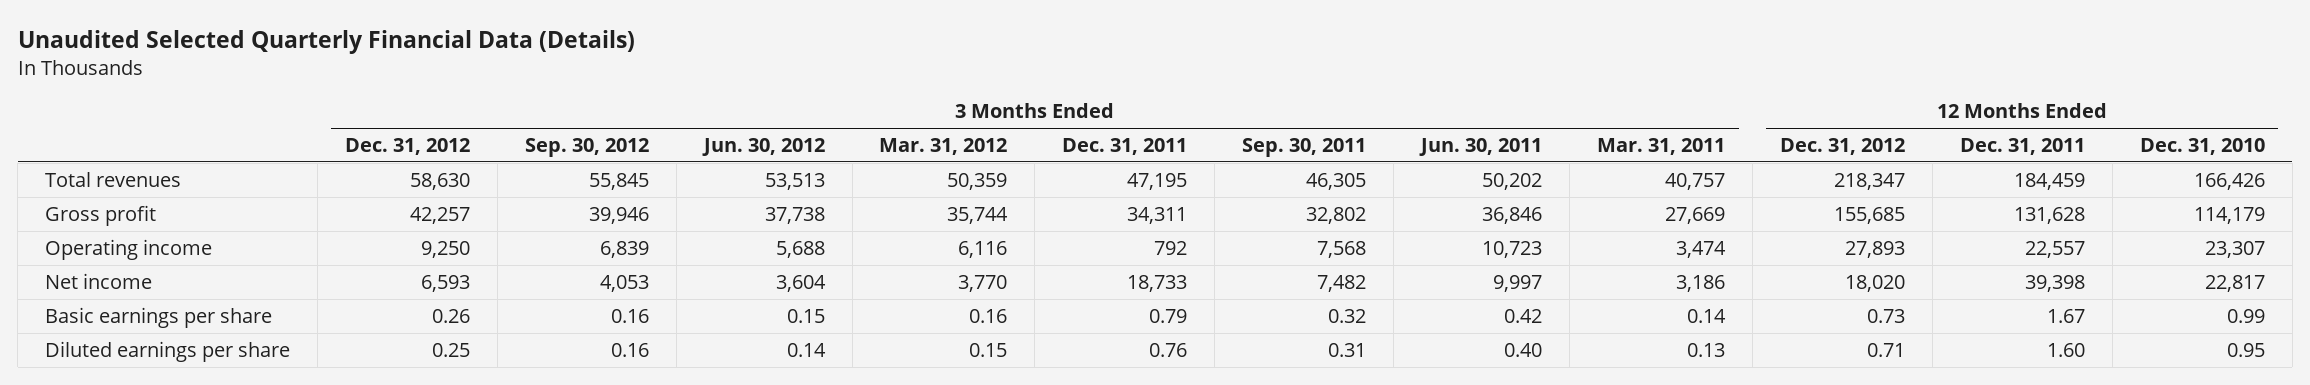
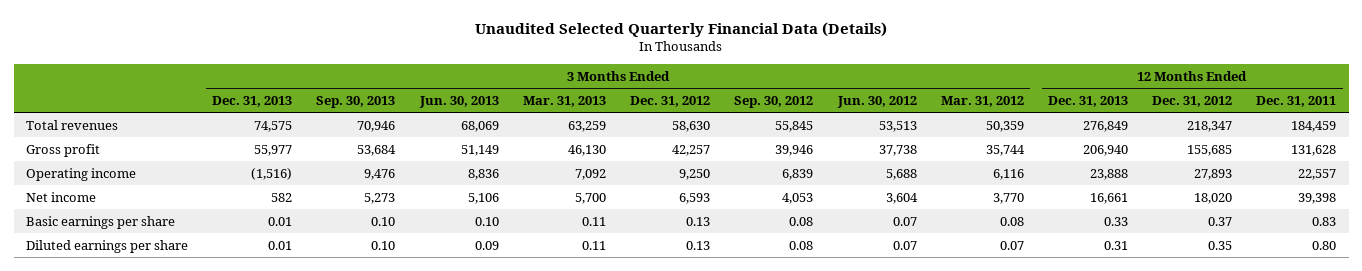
- | 3 Months Ended Dec. 31, 2012 | 3 Months Ended Sep. 30, 2012 | 3 Months Ended Jun. 30, 2012 | 3 Months Ended Mar. 31, 2012 | 3 Months Ended Dec. 31, 2011 | 3 Months Ended Sep. 30, 2011 | 3 Months Ended Jun. 30, 2011 | 3 Months Ended Mar. 31, 2011 | 12 Months Ended Dec. 31, 2012 | 12 Months Ended Dec. 31, 2011 | 12 Months Ended Dec. 31, 2010
+ | 3 Months Ended Dec. 31, 2013 | 3 Months Ended Sep. 30, 2013 | 3 Months Ended Jun. 30, 2013 | 3 Months Ended Mar. 31, 2013 | 3 Months Ended Dec. 31, 2012 | 3 Months Ended Sep. 30, 2012 | 3 Months Ended Jun. 30, 2012 | 3 Months Ended Mar. 31, 2012 | 12 Months Ended Dec. 31, 2013 | 12 Months Ended Dec. 31, 2012 | 12 Months Ended Dec. 31, 2011
- Basic earnings per share | 0.26 | 0.16 | 0.15 | 0.16 | 0.79 | 0.32 | 0.42 | 0.14 | 0.73 | 1.67 | 0.99
- Diluted earnings per share | 0.25 | 0.16 | 0.14 | 0.15 | 0.76 | 0.31 | 0.40 | 0.13 | 0.71 | 1.60 | 0.95
+ Basic earnings per share | 0.01 | 0.10 | 0.10 | 0.11 | 0.13 | 0.08 | 0.07 | 0.08 | 0.33 | 0.37 | 0.83
+ Diluted earnings per share | 0.01 | 0.10 | 0.09 | 0.11 | 0.13 | 0.08 | 0.07 | 0.07 | 0.31 | 0.35 | 0.80

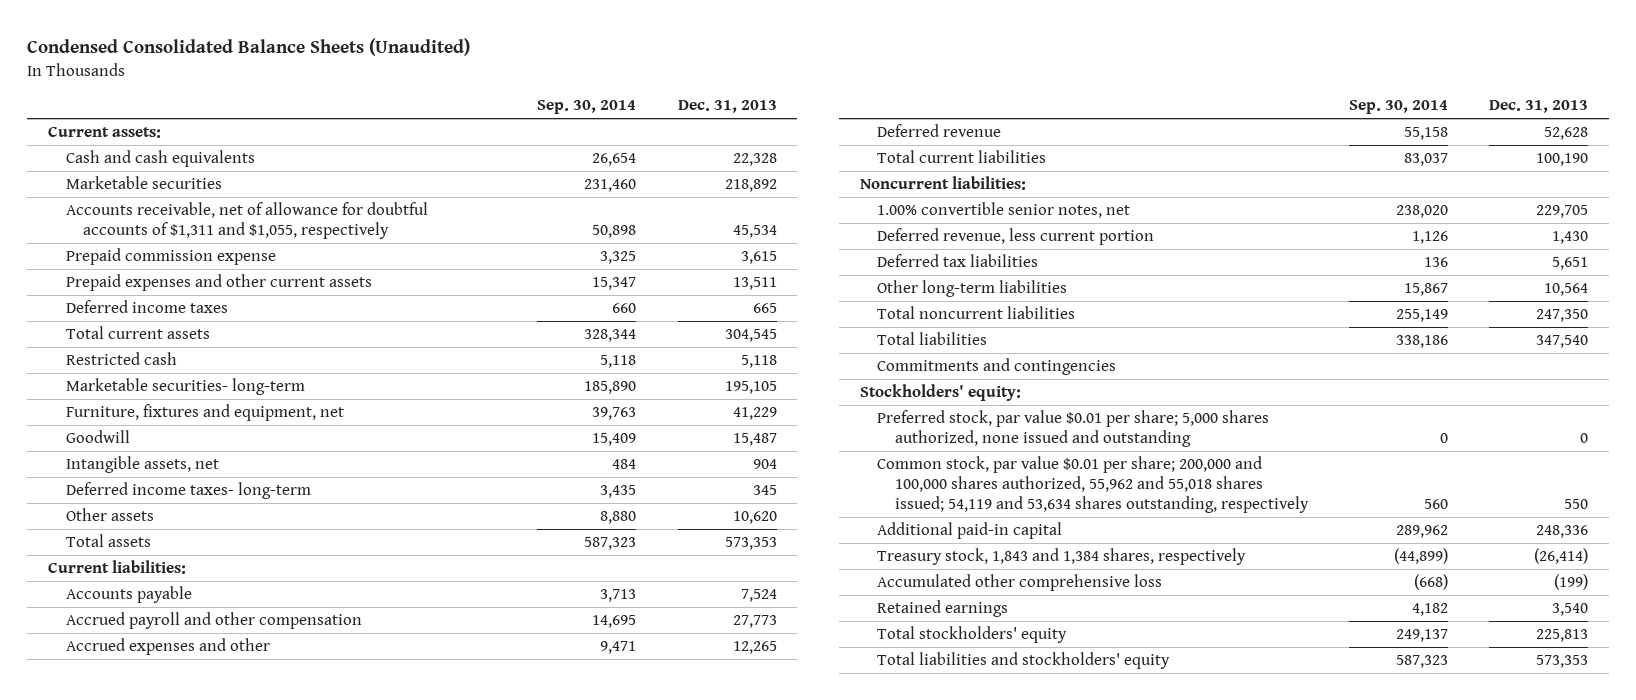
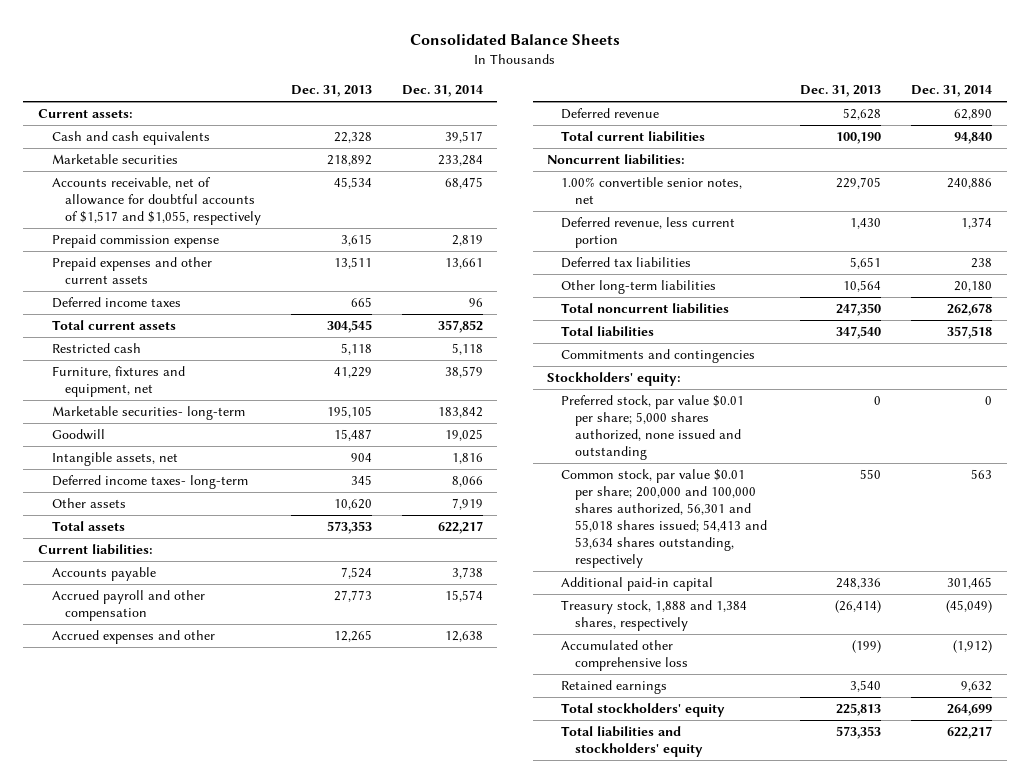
- Condensed Consolidated Balance Sheets (Unaudited)
+ Consolidated Balance Sheets
- | Sep. 30, 2014 | Dec. 31, 2013
+ | Dec. 31, 2013 | Dec. 31, 2014
- Accounts receivable, net of allowance for doubtful accounts of $1,311 and $1,055, respectively | 50,898 | 45,534
+ Accounts receivable, net of allowance for doubtful accounts of $1,517 and $1,055, respectively | 45,534 | 68,475
moved down: Marketable securities- long-term | 195,105 | 183,842
- Common stock, par value $0.01 per share; 200,000 and 100,000 shares authorized, 55,962 and 55,018 shares issued; 54,119 and 53,634 shares outstanding, respectively | 560 | 550
+ Common stock, par value $0.01 per share; 200,000 and 100,000 shares authorized, 56,301 and 55,018 shares issued; 54,413 and 53,634 shares outstanding, respectively | 550 | 563
- Treasury stock, 1,843 and 1,384 shares, respectively | (44,899) | (26,414)
+ Treasury stock, 1,888 and 1,384 shares, respectively | (26,414) | (45,049)

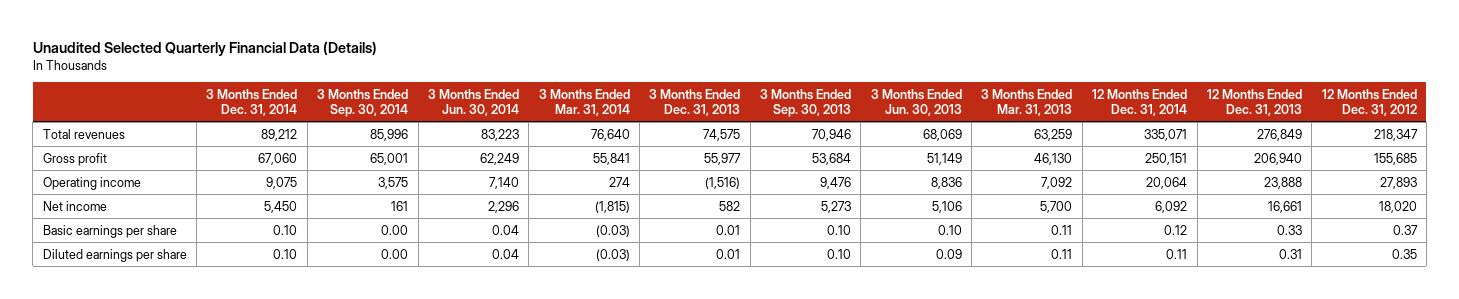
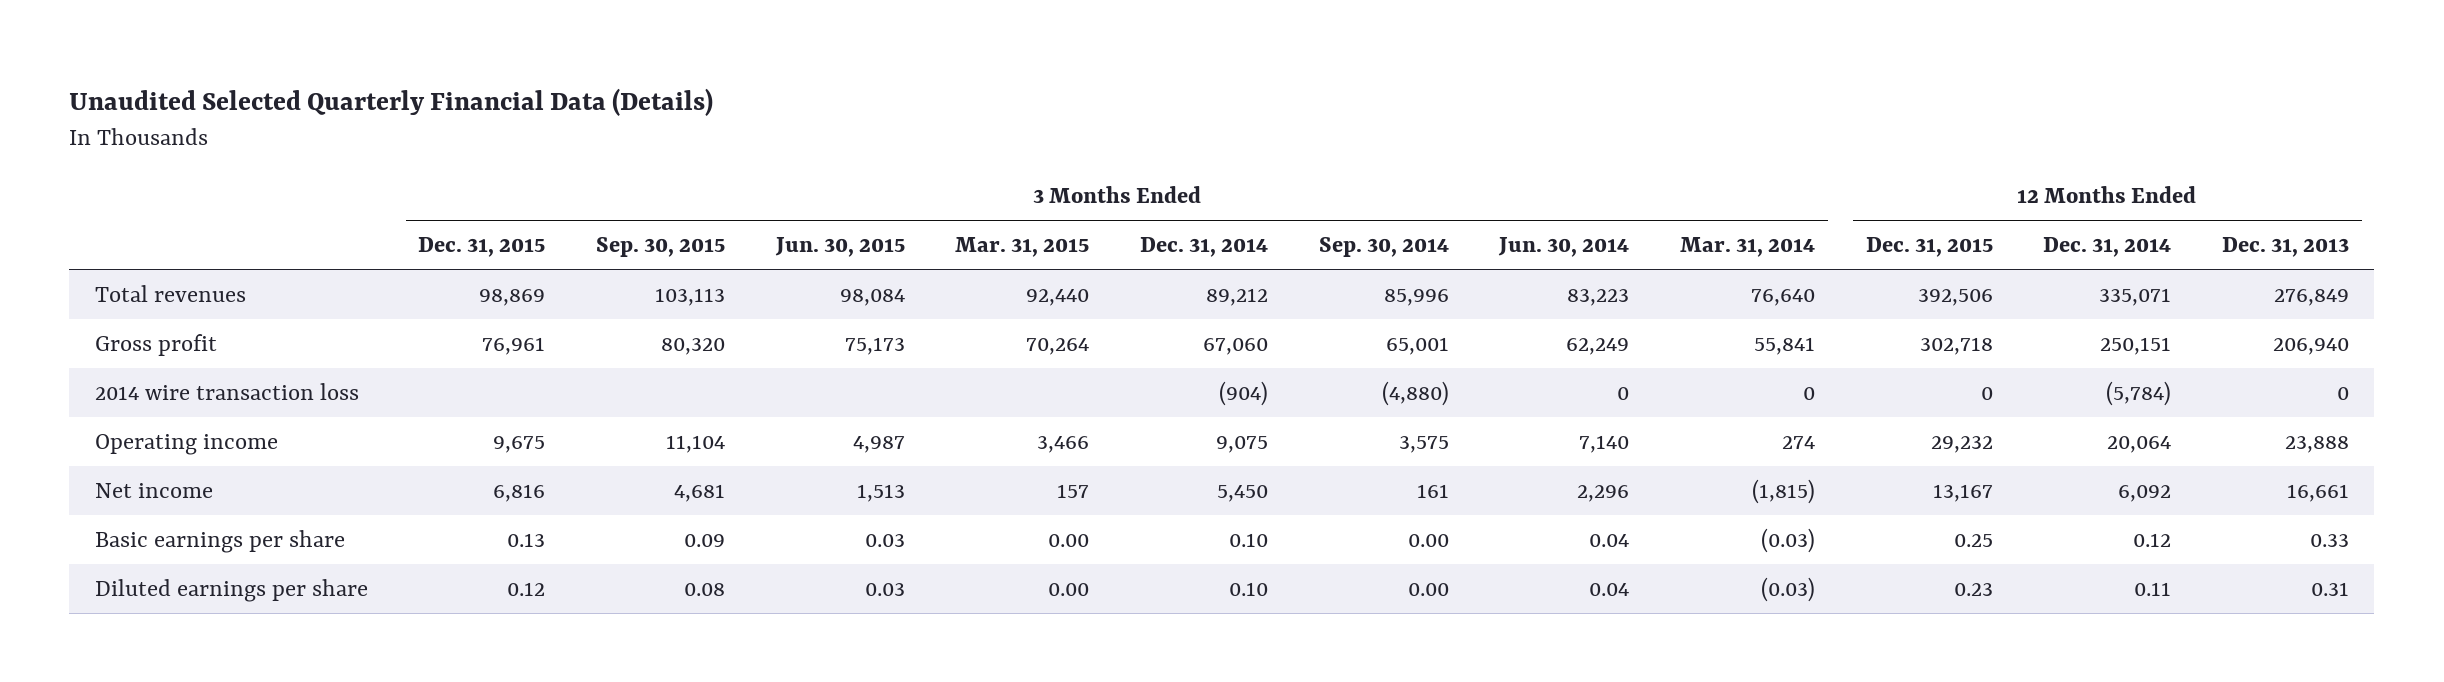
- | 3 Months Ended Dec. 31, 2014 | 3 Months Ended Sep. 30, 2014 | 3 Months Ended Jun. 30, 2014 | 3 Months Ended Mar. 31, 2014 | 3 Months Ended Dec. 31, 2013 | 3 Months Ended Sep. 30, 2013 | 3 Months Ended Jun. 30, 2013 | 3 Months Ended Mar. 31, 2013 | 12 Months Ended Dec. 31, 2014 | 12 Months Ended Dec. 31, 2013 | 12 Months Ended Dec. 31, 2012
+ | 3 Months Ended Dec. 31, 2015 | 3 Months Ended Sep. 30, 2015 | 3 Months Ended Jun. 30, 2015 | 3 Months Ended Mar. 31, 2015 | 3 Months Ended Dec. 31, 2014 | 3 Months Ended Sep. 30, 2014 | 3 Months Ended Jun. 30, 2014 | 3 Months Ended Mar. 31, 2014 | 12 Months Ended Dec. 31, 2015 | 12 Months Ended Dec. 31, 2014 | 12 Months Ended Dec. 31, 2013
+ 2014 wire transaction loss | | | | | (904) | (4,880) | 0 | 0 | 0 | (5,784) | 0

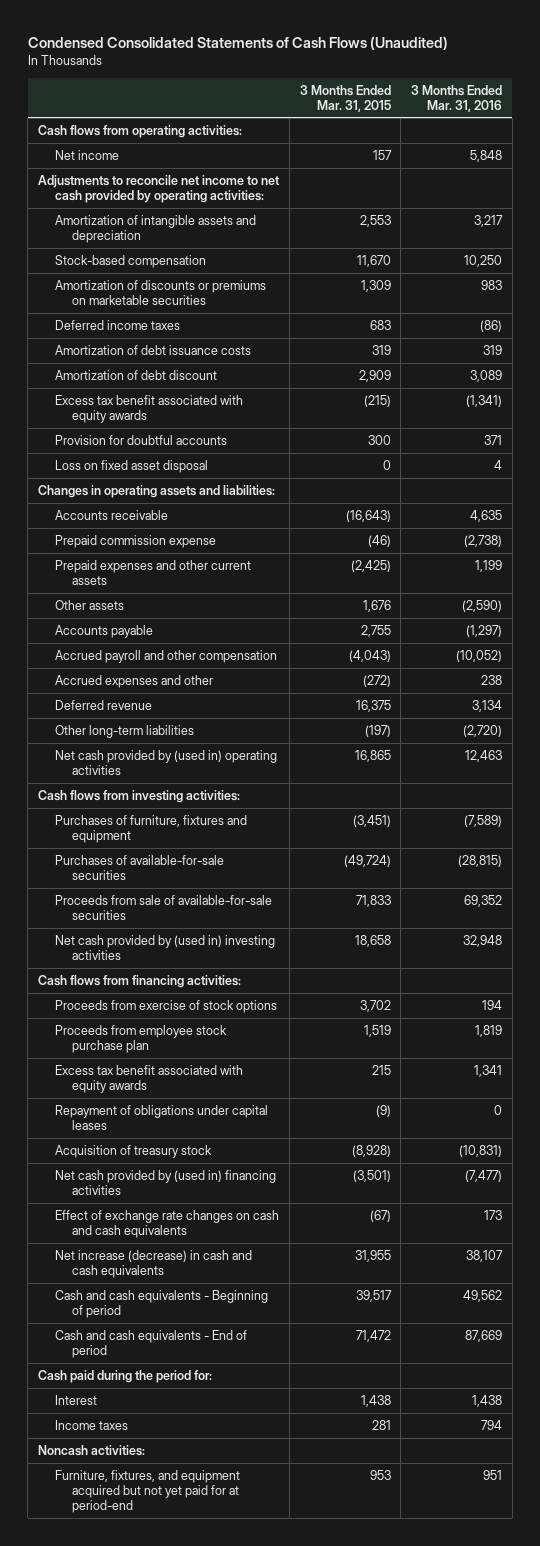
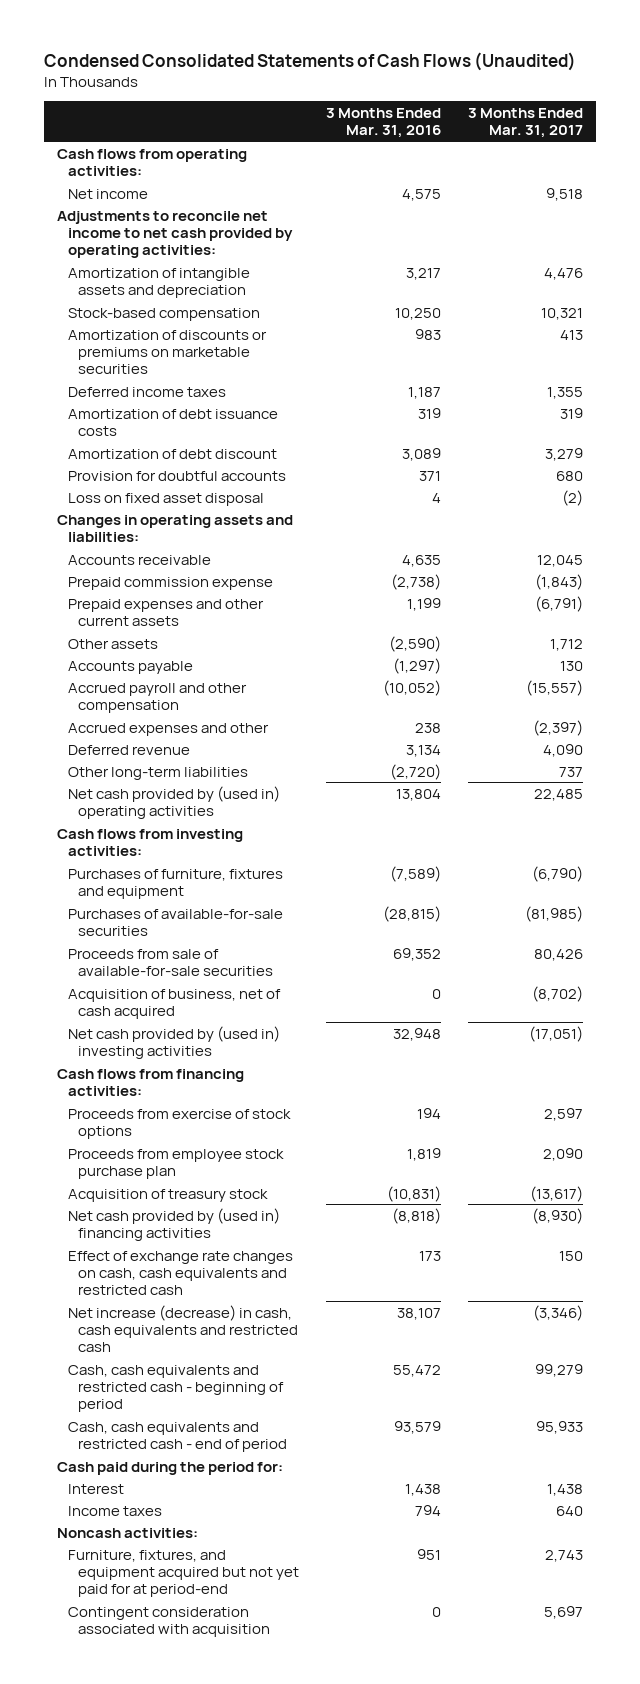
- | 3 Months Ended Mar. 31, 2015 | 3 Months Ended Mar. 31, 2016
+ | 3 Months Ended Mar. 31, 2016 | 3 Months Ended Mar. 31, 2017
- Net income | 157 | 5,848
+ Net income | 4,575 | 9,518
- Deferred income taxes | 683 | (86)
+ Deferred income taxes | 1,187 | 1,355
- Excess tax benefit associated with equity awards | (215) | (1,341)
- Net cash provided by (used in) operating activities | 16,865 | 12,463
+ Net cash provided by (used in) operating activities | 13,804 | 22,485
+ Acquisition of business, net of cash acquired | 0 | (8,702)
- Excess tax benefit associated with equity awards | 215 | 1,341
- Repayment of obligations under capital leases | (9) | 0
- Net cash provided by (used in) financing activities | (3,501) | (7,477)
- Effect of exchange rate changes on cash and cash equivalents | (67) | 173
- Net increase (decrease) in cash and cash equivalents | 31,955 | 38,107
- Cash and cash equivalents - Beginning of period | 39,517 | 49,562
- Cash and cash equivalents - End of period | 71,472 | 87,669
+ Net cash provided by (used in) financing activities | (8,818) | (8,930)
+ Effect of exchange rate changes on cash, cash equivalents and restricted cash | 173 | 150
+ Net increase (decrease) in cash, cash equivalents and restricted cash | 38,107 | (3,346)
+ Cash, cash equivalents and restricted cash - beginning of period | 55,472 | 99,279
+ Cash, cash equivalents and restricted cash - end of period | 93,579 | 95,933
+ Contingent consideration associated with acquisition | 0 | 5,697

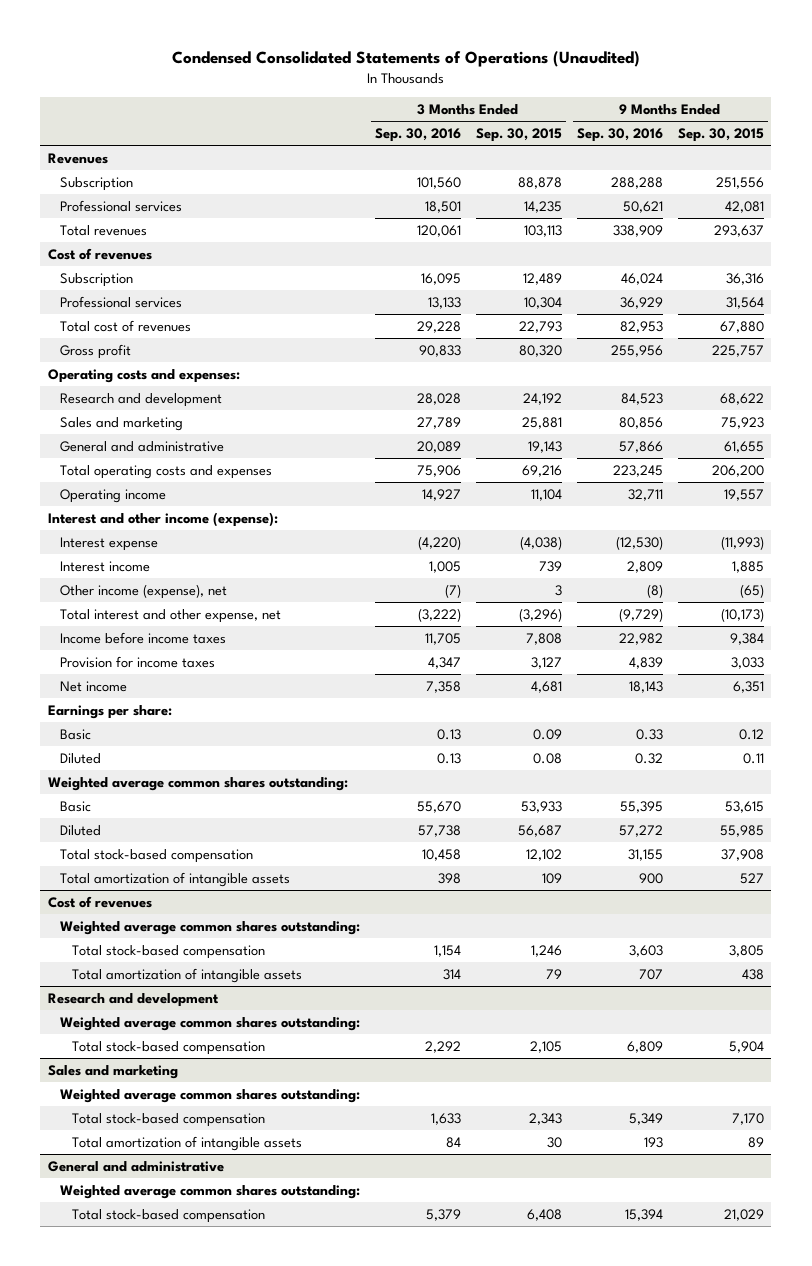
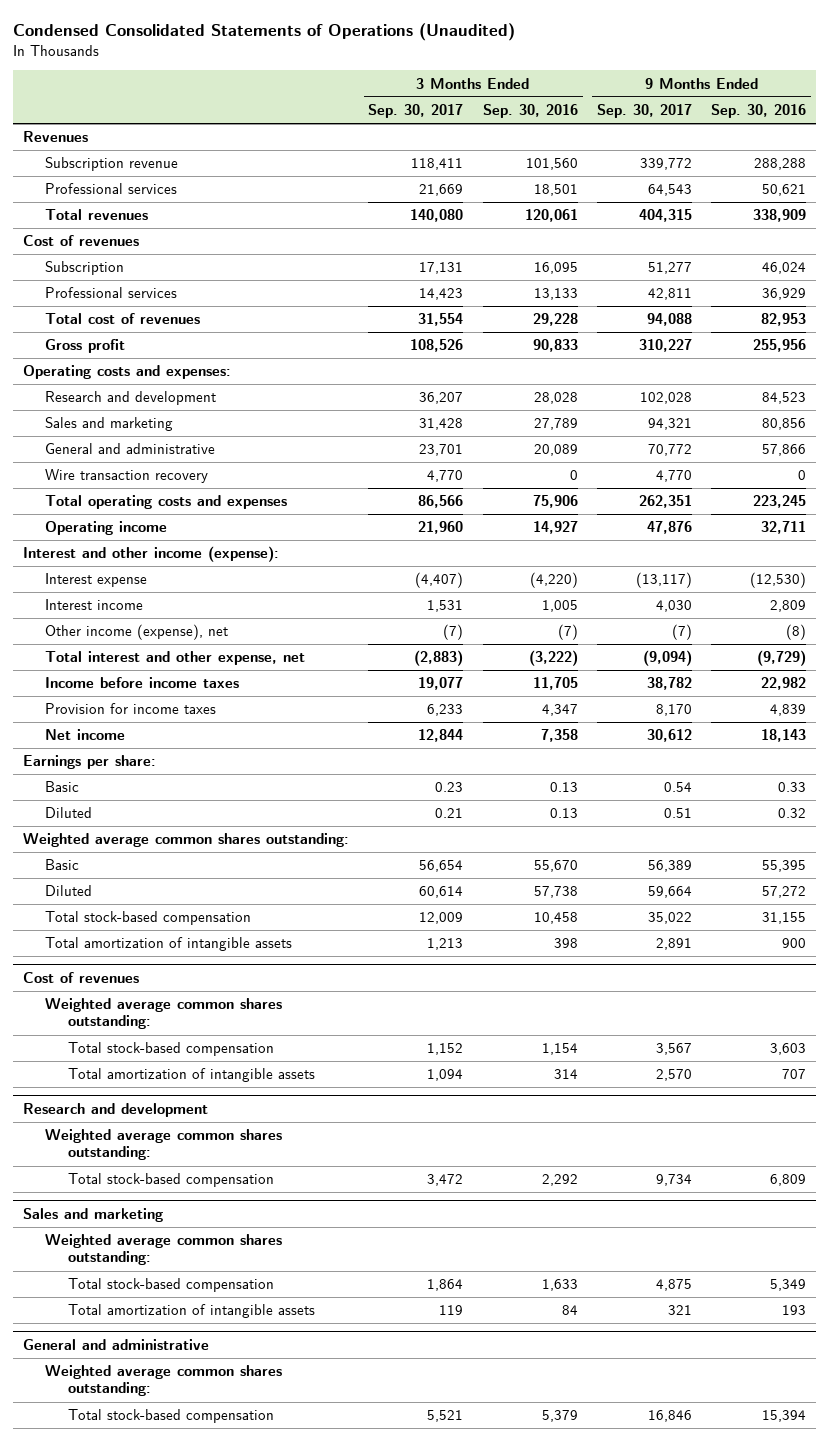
- | 3 Months Ended Sep. 30, 2016 | 3 Months Ended Sep. 30, 2015 | 9 Months Ended Sep. 30, 2016 | 9 Months Ended Sep. 30, 2015
+ | 3 Months Ended Sep. 30, 2017 | 3 Months Ended Sep. 30, 2016 | 9 Months Ended Sep. 30, 2017 | 9 Months Ended Sep. 30, 2016
- Subscription | 101,560 | 88,878 | 288,288 | 251,556
+ Subscription revenue | 118,411 | 101,560 | 339,772 | 288,288
+ Wire transaction recovery | 4,770 | 0 | 4,770 | 0

